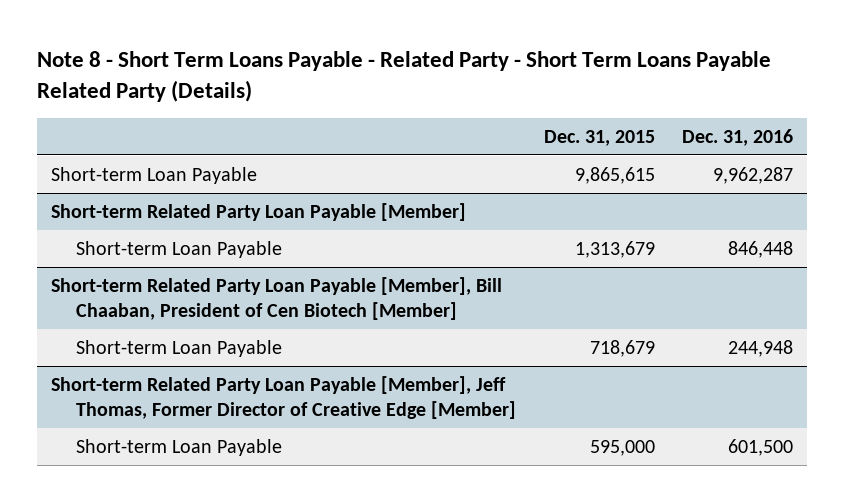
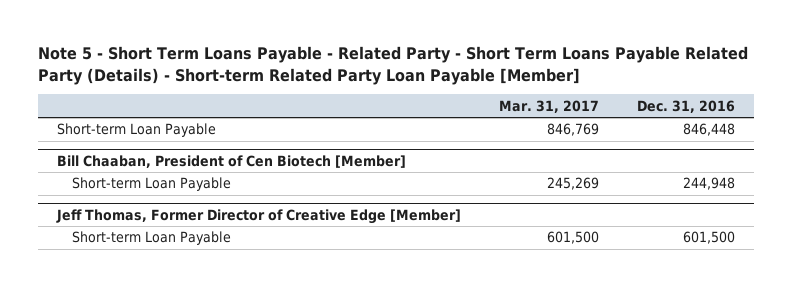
- Note 8 - Short Term Loans Payable - Related Party - Short Term Loans Payable Related Party (Details)
+ Note 5 - Short Term Loans Payable - Related Party - Short Term Loans Payable Related Party (Details) - Short-term Related Party Loan Payable [Member]
- | Dec. 31, 2015 | Dec. 31, 2016
+ | Mar. 31, 2017 | Dec. 31, 2016
- Short-term Loan Payable | 9,865,615 | 9,962,287
- Short-term Related Party Loan Payable [Member]
- Short-term Related Party Loan Payable [Member], Bill Chaaban, President of Cen Biotech [Member]
+ Bill Chaaban, President of Cen Biotech [Member]
- Short-term Related Party Loan Payable [Member], Jeff Thomas, Former Director of Creative Edge [Member]
+ Jeff Thomas, Former Director of Creative Edge [Member]

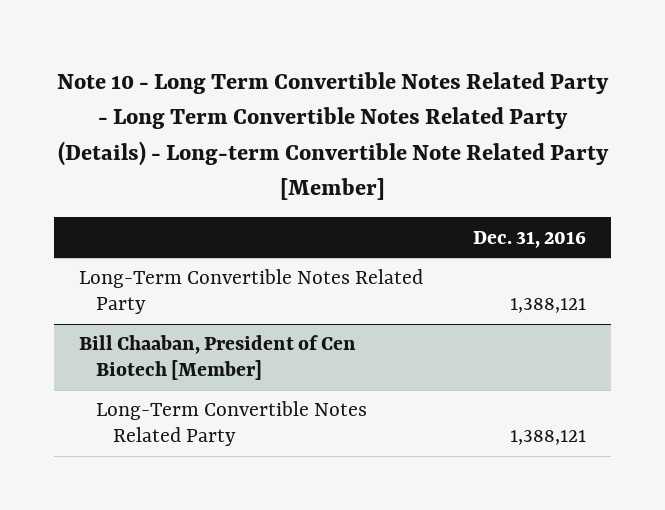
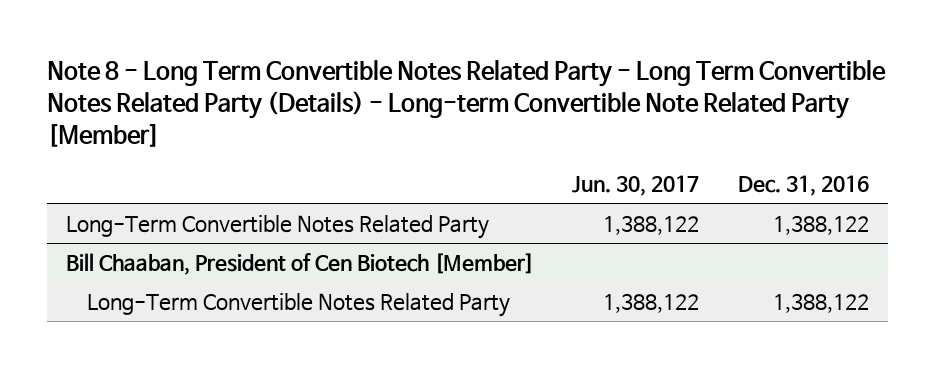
- Note 10 - Long Term Convertible Notes Related Party - Long Term Convertible Notes Related Party (Details) - Long-term Convertible Note Related Party [Member]
+ Note 8 - Long Term Convertible Notes Related Party - Long Term Convertible Notes Related Party (Details) - Long-term Convertible Note Related Party [Member]
- | Dec. 31, 2016
+ | Jun. 30, 2017 | Dec. 31, 2016
- Long-Term Convertible Notes Related Party | 1,388,121
+ Long-Term Convertible Notes Related Party | 1,388,122 | 1,388,122
@ Bill Chaaban, President of Cen Biotech [Member]
- Long-Term Convertible Notes Related Party | 1,388,121
+ Long-Term Convertible Notes Related Party | 1,388,122 | 1,388,122

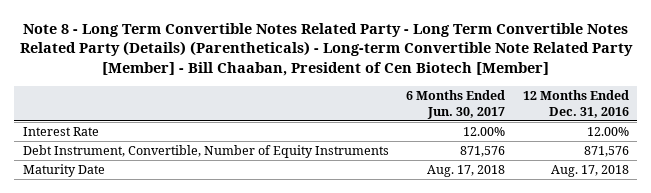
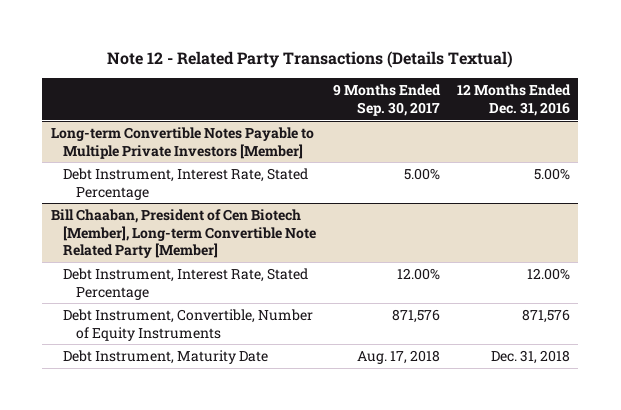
- Note 8 - Long Term Convertible Notes Related Party - Long Term Convertible Notes Related Party (Details) (Parentheticals) - Long-term Convertible Note Related Party [Member] - Bill Chaaban, President of Cen Biotech [Member]
+ Note 12 - Related Party Transactions (Details Textual)
- | 6 Months Ended Jun. 30, 2017 | 12 Months Ended Dec. 31, 2016
+ | 9 Months Ended Sep. 30, 2017 | 12 Months Ended Dec. 31, 2016
- Interest Rate | 12.00% | 12.00%
+ Long-term Convertible Notes Payable to Multiple Private Investors [Member]
+ Debt Instrument, Interest Rate, Stated Percentage | 5.00% | 5.00%
+ Bill Chaaban, President of Cen Biotech [Member], Long-term Convertible Note Related Party [Member]
+ Debt Instrument, Interest Rate, Stated Percentage | 12.00% | 12.00%
- Maturity Date | Aug. 17, 2018 | Aug. 17, 2018
+ Debt Instrument, Maturity Date | Aug. 17, 2018 | Dec. 31, 2018

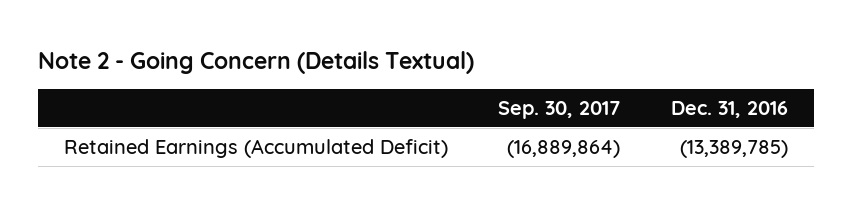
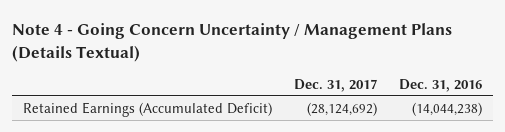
- Note 2 - Going Concern (Details Textual)
+ Note 4 - Going Concern Uncertainty / Management Plans (Details Textual)
- | Sep. 30, 2017 | Dec. 31, 2016
+ | Dec. 31, 2017 | Dec. 31, 2016
- Retained Earnings (Accumulated Deficit) | (16,889,864) | (13,389,785)
+ Retained Earnings (Accumulated Deficit) | (28,124,692) | (14,044,238)

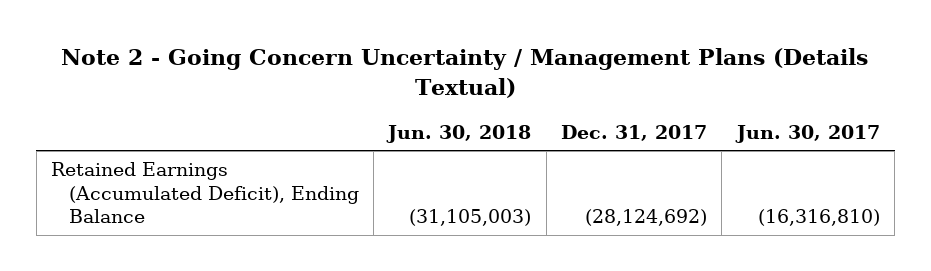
- Note 4 - Going Concern Uncertainty / Management Plans (Details Textual)
+ Note 2 - Going Concern Uncertainty / Management Plans (Details Textual)
- | Dec. 31, 2017 | Dec. 31, 2016
+ | Jun. 30, 2018 | Dec. 31, 2017 | Jun. 30, 2017
- Retained Earnings (Accumulated Deficit) | (28,124,692) | (14,044,238)
+ Retained Earnings (Accumulated Deficit), Ending Balance | (31,105,003) | (28,124,692) | (16,316,810)

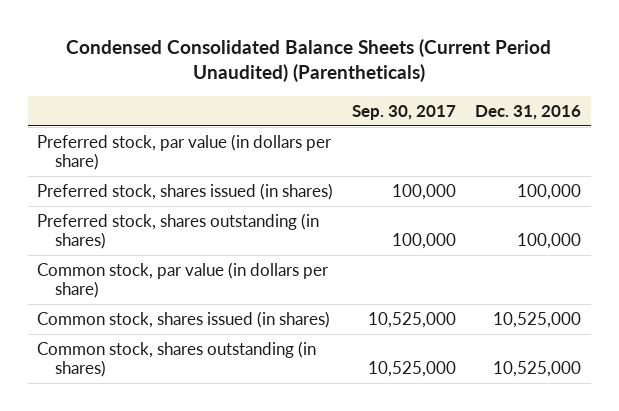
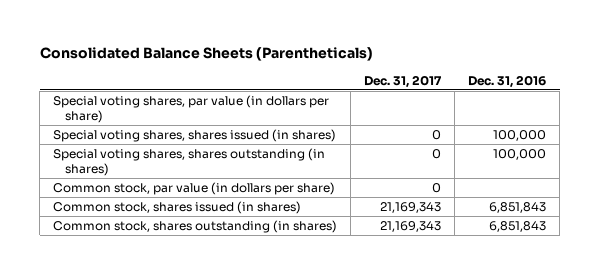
- Condensed Consolidated Balance Sheets (Current Period Unaudited) (Parentheticals)
+ Consolidated Balance Sheets (Parentheticals)
- | Sep. 30, 2017 | Dec. 31, 2016
+ | Dec. 31, 2017 | Dec. 31, 2016
- Preferred stock, par value (in dollars per share)
- Preferred stock, shares issued (in shares) | 100,000 | 100,000
- Preferred stock, shares outstanding (in shares) | 100,000 | 100,000
+ Special voting shares, par value (in dollars per share)
+ Special voting shares, shares issued (in shares) | 0 | 100,000
+ Special voting shares, shares outstanding (in shares) | 0 | 100,000
- Common stock, shares issued (in shares) | 10,525,000 | 10,525,000
- Common stock, shares outstanding (in shares) | 10,525,000 | 10,525,000
+ Common stock, shares issued (in shares) | 21,169,343 | 6,851,843
+ Common stock, shares outstanding (in shares) | 21,169,343 | 6,851,843

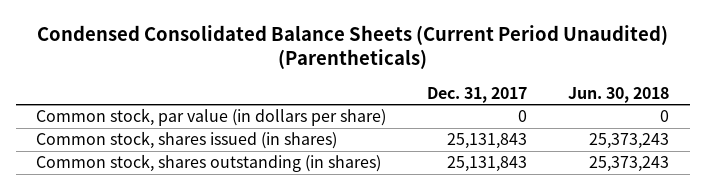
- Consolidated Balance Sheets (Parentheticals)
+ Condensed Consolidated Balance Sheets (Current Period Unaudited) (Parentheticals)
- | Dec. 31, 2017 | Dec. 31, 2016
+ | Dec. 31, 2017 | Jun. 30, 2018
- Special voting shares, par value (in dollars per share)
- Special voting shares, shares issued (in shares) | 0 | 100,000
- Special voting shares, shares outstanding (in shares) | 0 | 100,000
- Common stock, shares issued (in shares) | 21,169,343 | 6,851,843
- Common stock, shares outstanding (in shares) | 21,169,343 | 6,851,843
+ Common stock, shares issued (in shares) | 25,131,843 | 25,373,243
+ Common stock, shares outstanding (in shares) | 25,131,843 | 25,373,243

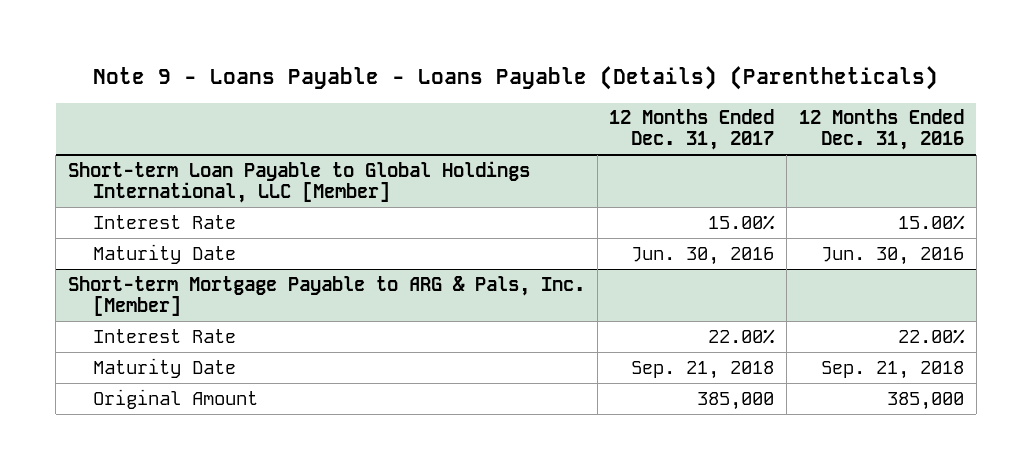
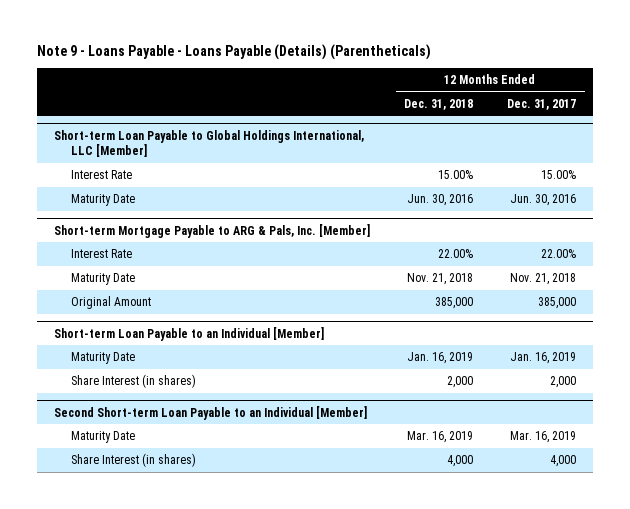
- | 12 Months Ended Dec. 31, 2017 | 12 Months Ended Dec. 31, 2016
+ | 12 Months Ended Dec. 31, 2018 | 12 Months Ended Dec. 31, 2017
@ Short-term Mortgage Payable to ARG & Pals, Inc. [Member]
- Maturity Date | Sep. 21, 2018 | Sep. 21, 2018
+ Maturity Date | Nov. 21, 2018 | Nov. 21, 2018
+ Short-term Loan Payable to an Individual [Member]
+ Maturity Date | Jan. 16, 2019 | Jan. 16, 2019
+ Share Interest (in shares) | 2,000 | 2,000
+ Second Short-term Loan Payable to an Individual [Member]
+ Maturity Date | Mar. 16, 2019 | Mar. 16, 2019
+ Share Interest (in shares) | 4,000 | 4,000

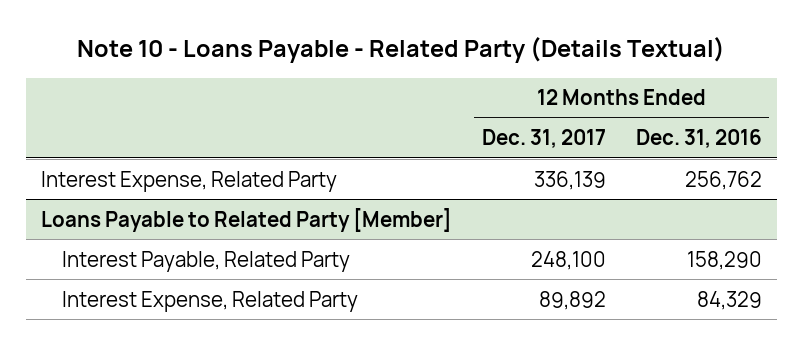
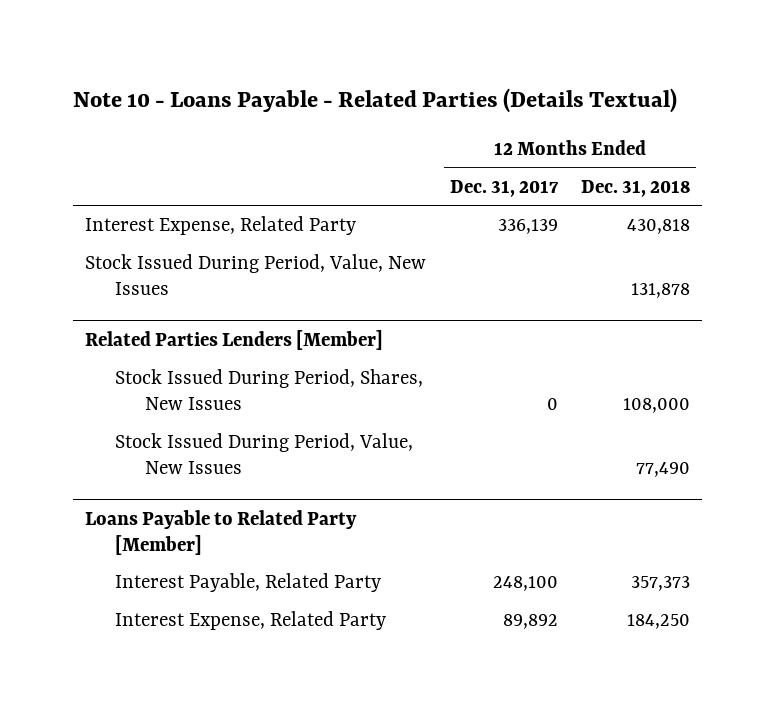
- Note 10 - Loans Payable - Related Party (Details Textual)
+ Note 10 - Loans Payable - Related Parties (Details Textual)
- | 12 Months Ended Dec. 31, 2017 | 12 Months Ended Dec. 31, 2016
+ | 12 Months Ended Dec. 31, 2017 | 12 Months Ended Dec. 31, 2018
+ Stock Issued During Period, Value, New Issues | | 131,878
+ Related Parties Lenders [Member]
+ Stock Issued During Period, Shares, New Issues | 0 | 108,000
+ Stock Issued During Period, Value, New Issues | | 77,490

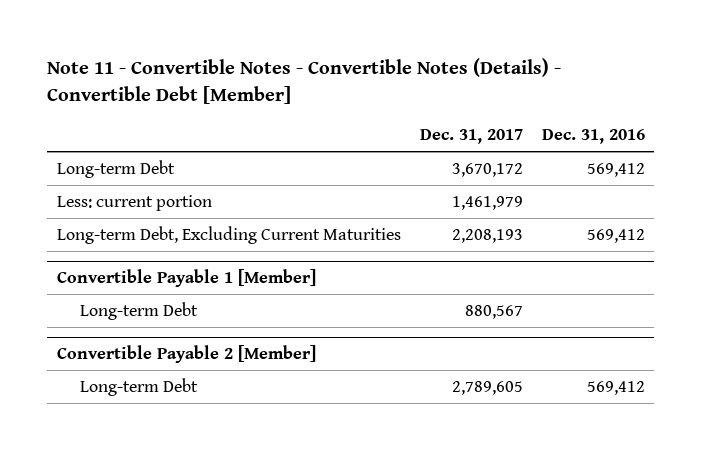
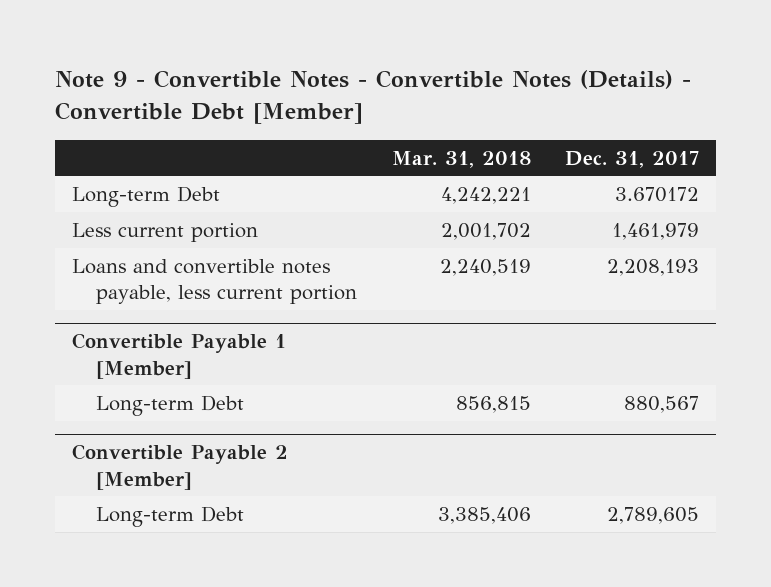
- Note 11 - Convertible Notes - Convertible Notes (Details) - Convertible Debt [Member]
+ Note 9 - Convertible Notes - Convertible Notes (Details) - Convertible Debt [Member]
- | Dec. 31, 2017 | Dec. 31, 2016
+ | Mar. 31, 2018 | Dec. 31, 2017
- Long-term Debt | 3,670,172 | 569,412
- Less: current portion | 1,461,979 |
- Long-term Debt, Excluding Current Maturities | 2,208,193 | 569,412
+ Long-term Debt | 4,242,221 | 3.670172
+ Less current portion | 2,001,702 | 1,461,979
+ Loans and convertible notes payable, less current portion | 2,240,519 | 2,208,193

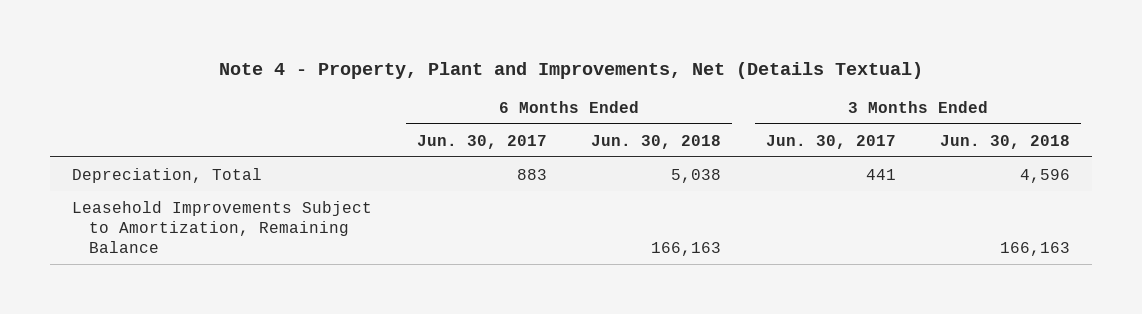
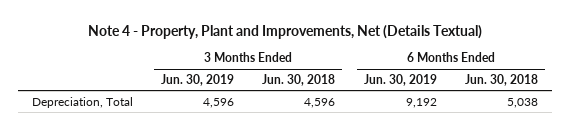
- | 6 Months Ended Jun. 30, 2017 | 6 Months Ended Jun. 30, 2018 | 3 Months Ended Jun. 30, 2017 | 3 Months Ended Jun. 30, 2018
+ | 3 Months Ended Jun. 30, 2019 | 3 Months Ended Jun. 30, 2018 | 6 Months Ended Jun. 30, 2019 | 6 Months Ended Jun. 30, 2018
- Leasehold Improvements Subject to Amortization, Remaining Balance | | 166,163 | | 166,163

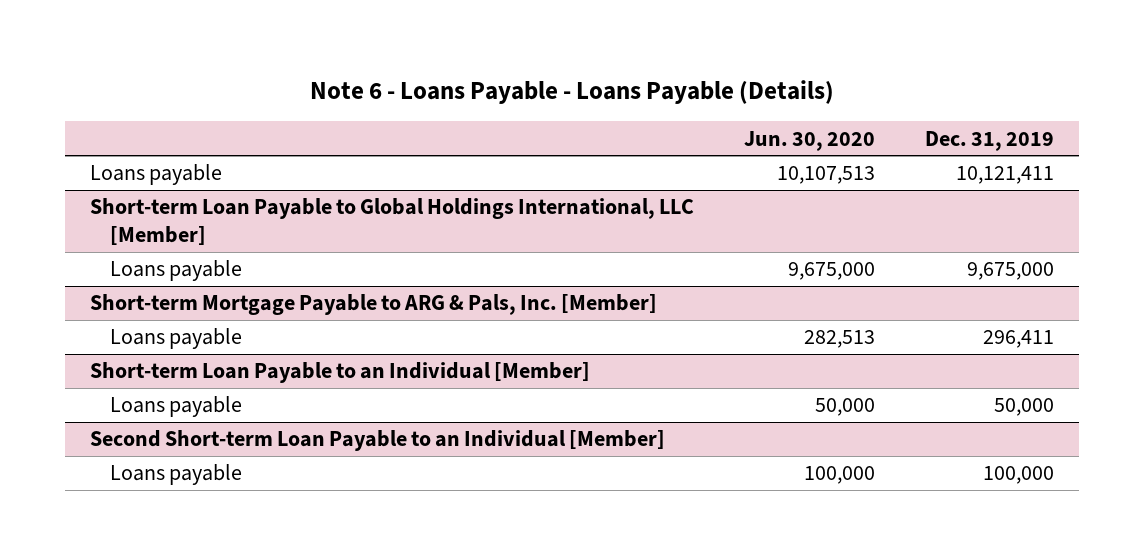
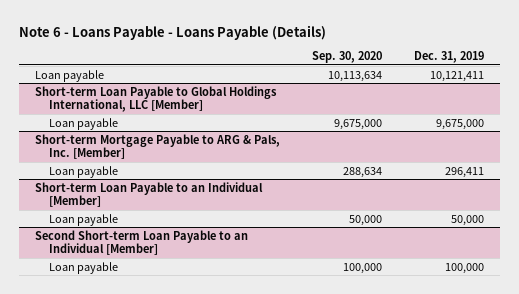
- | Jun. 30, 2020 | Dec. 31, 2019
+ | Sep. 30, 2020 | Dec. 31, 2019
- Loans payable | 10,107,513 | 10,121,411
+ Loan payable | 10,113,634 | 10,121,411
@ Short-term Loan Payable to Global Holdings International, LLC [Member]
- Loans payable | 9,675,000 | 9,675,000
+ Loan payable | 9,675,000 | 9,675,000
@ Short-term Mortgage Payable to ARG & Pals, Inc. [Member]
- Loans payable | 282,513 | 296,411
+ Loan payable | 288,634 | 296,411
@ Short-term Loan Payable to an Individual [Member]
- Loans payable | 50,000 | 50,000
+ Loan payable | 50,000 | 50,000
@ Second Short-term Loan Payable to an Individual [Member]
- Loans payable | 100,000 | 100,000
+ Loan payable | 100,000 | 100,000

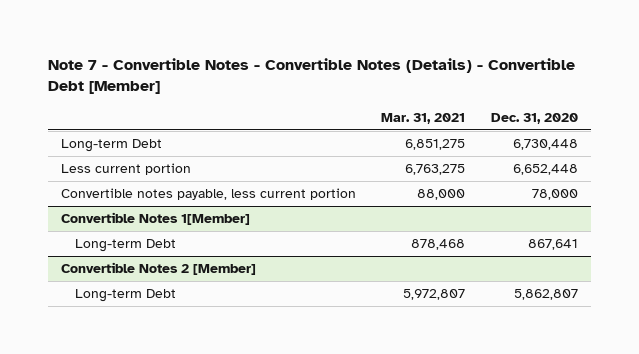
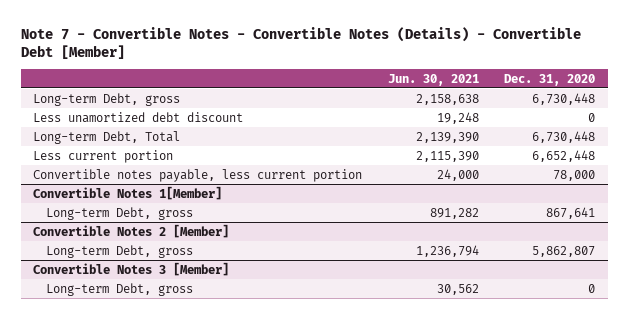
- | Mar. 31, 2021 | Dec. 31, 2020
+ | Jun. 30, 2021 | Dec. 31, 2020
- Long-term Debt | 6,851,275 | 6,730,448
+ Long-term Debt, gross | 2,158,638 | 6,730,448
+ Less unamortized debt discount | 19,248 | 0
+ Long-term Debt, Total | 2,139,390 | 6,730,448
@ Convertible Notes 1[Member]
- Long-term Debt | 878,468 | 867,641
+ Long-term Debt, gross | 891,282 | 867,641
@ Convertible Notes 2 [Member]
- Long-term Debt | 5,972,807 | 5,862,807
+ Long-term Debt, gross | 1,236,794 | 5,862,807
+ Convertible Notes 3 [Member]
+ Long-term Debt, gross | 30,562 | 0

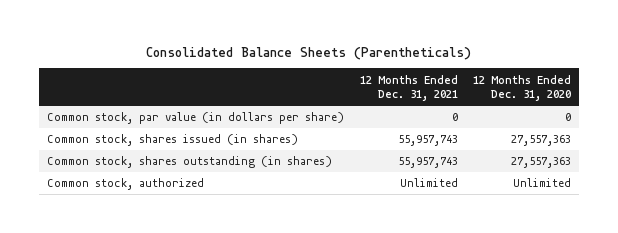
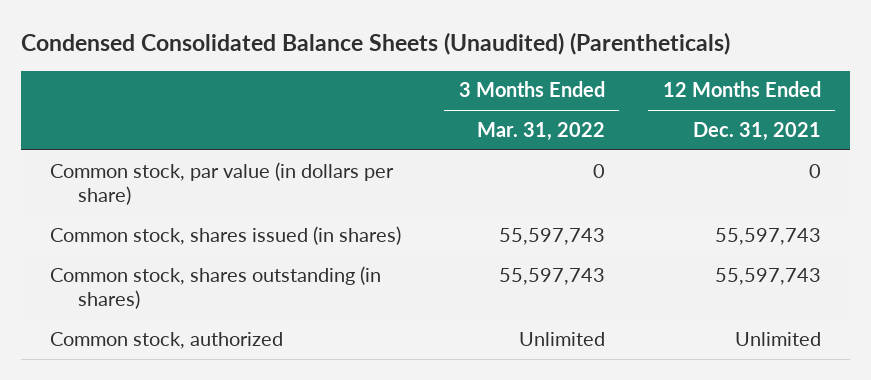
- Consolidated Balance Sheets (Parentheticals)
+ Condensed Consolidated Balance Sheets (Unaudited) (Parentheticals)
- | 12 Months Ended Dec. 31, 2021 | 12 Months Ended Dec. 31, 2020
+ | 3 Months Ended Mar. 31, 2022 | 12 Months Ended Dec. 31, 2021
- Common stock, shares issued (in shares) | 55,957,743 | 27,557,363
- Common stock, shares outstanding (in shares) | 55,957,743 | 27,557,363
+ Common stock, shares issued (in shares) | 55,597,743 | 55,597,743
+ Common stock, shares outstanding (in shares) | 55,597,743 | 55,597,743

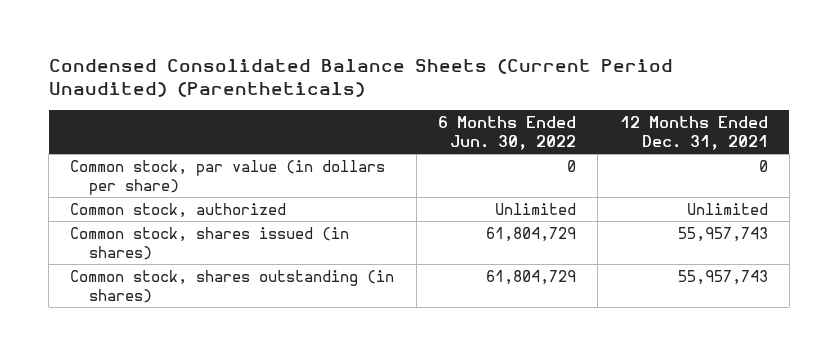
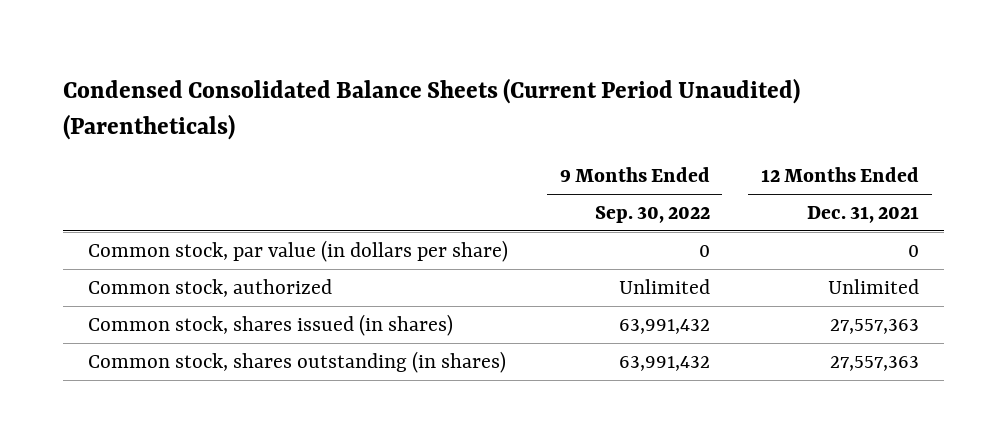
- | 6 Months Ended Jun. 30, 2022 | 12 Months Ended Dec. 31, 2021
+ | 9 Months Ended Sep. 30, 2022 | 12 Months Ended Dec. 31, 2021
- Common stock, shares issued (in shares) | 61,804,729 | 55,957,743
- Common stock, shares outstanding (in shares) | 61,804,729 | 55,957,743
+ Common stock, shares issued (in shares) | 63,991,432 | 27,557,363
+ Common stock, shares outstanding (in shares) | 63,991,432 | 27,557,363

